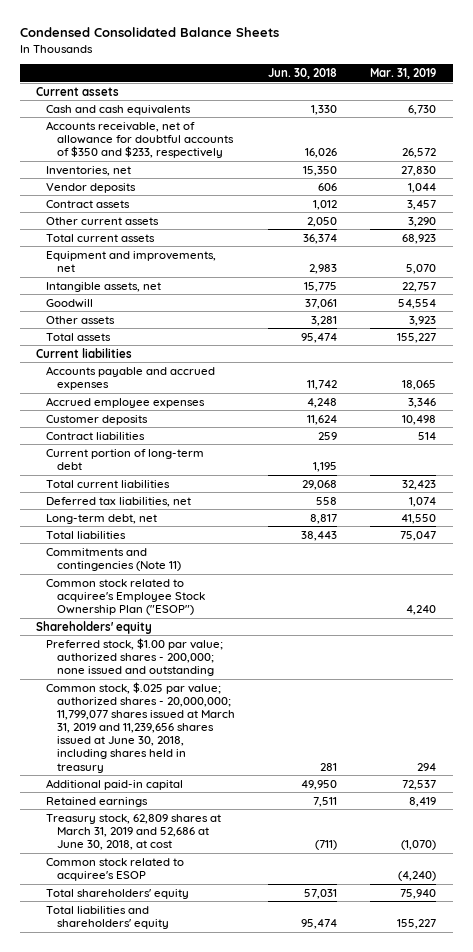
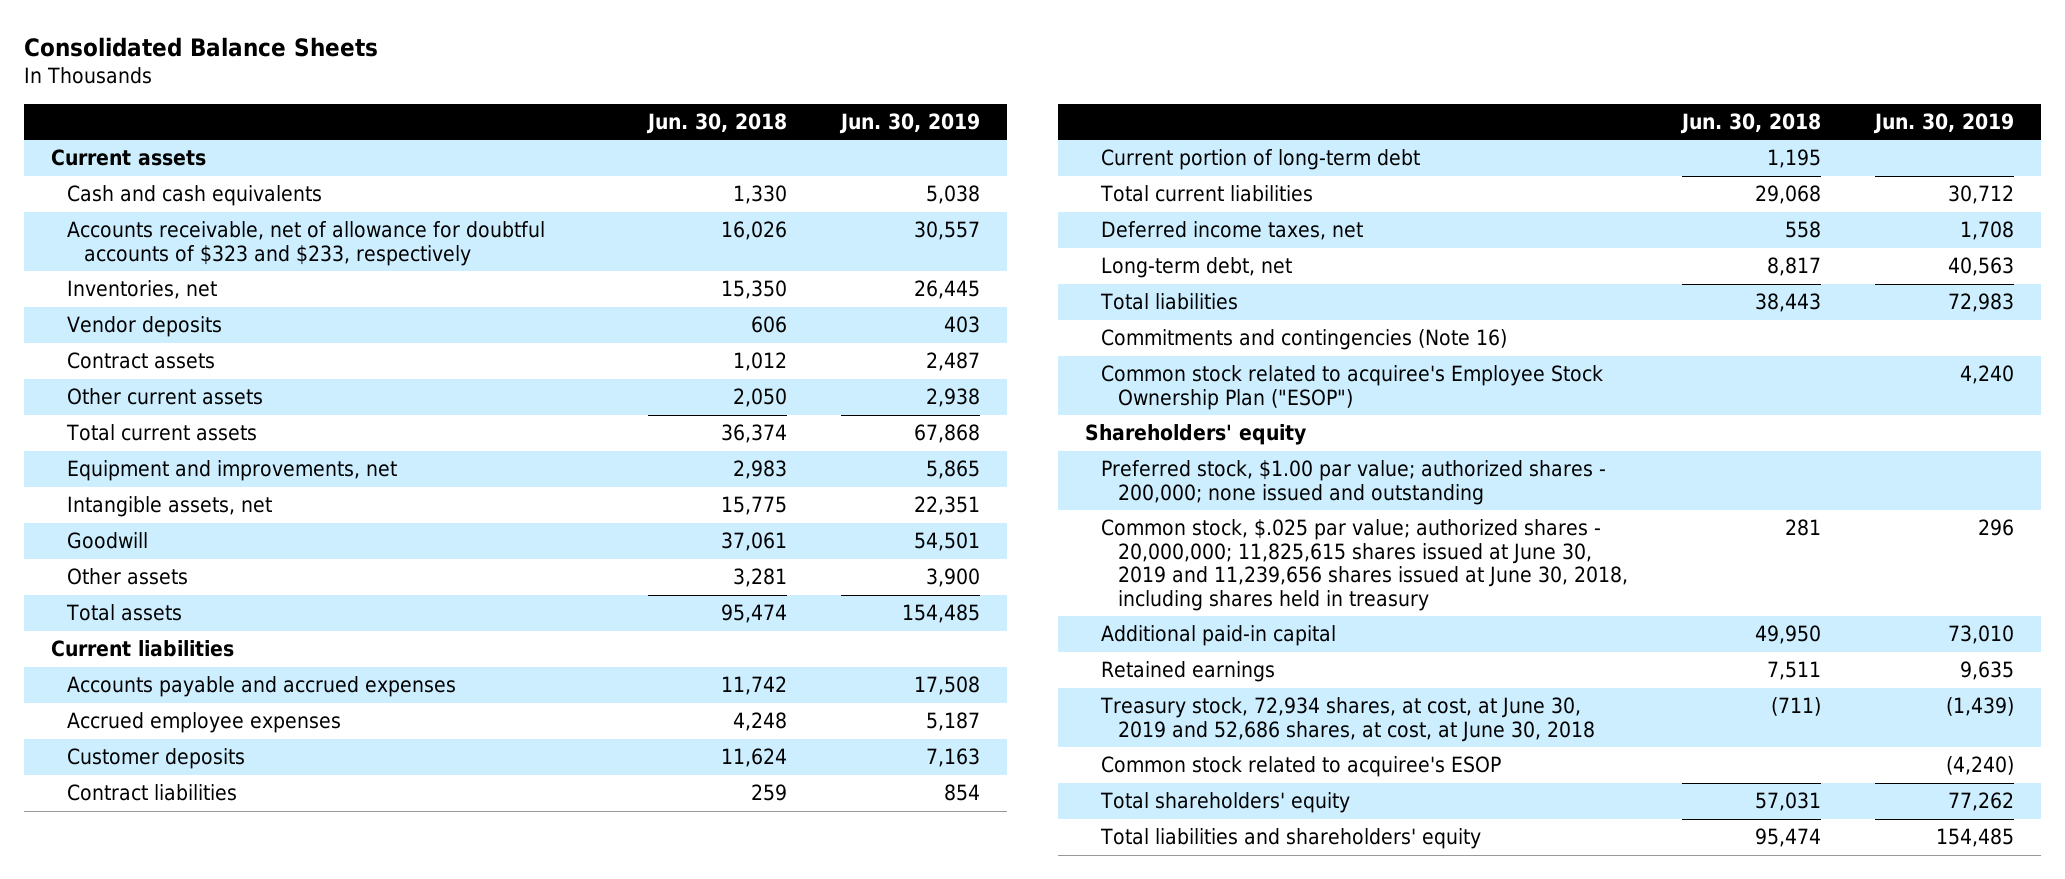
- Condensed Consolidated Balance Sheets
+ Consolidated Balance Sheets
- | Jun. 30, 2018 | Mar. 31, 2019
+ | Jun. 30, 2018 | Jun. 30, 2019
- Accounts receivable, net of allowance for doubtful accounts of $350 and $233, respectively | 16,026 | 26,572
+ Accounts receivable, net of allowance for doubtful accounts of $323 and $233, respectively | 16,026 | 30,557
- Deferred tax liabilities, net | 558 | 1,074
+ Deferred income taxes, net | 558 | 1,708
- Commitments and contingencies (Note 11)
+ Commitments and contingencies (Note 16)
- Common stock, $.025 par value; authorized shares - 20,000,000; 11,799,077 shares issued at March 31, 2019 and 11,239,656 shares issued at June 30, 2018, including shares held in treasury | 281 | 294
+ Common stock, $.025 par value; authorized shares - 20,000,000; 11,825,615 shares issued at June 30, 2019 and 11,239,656 shares issued at June 30, 2018, including shares held in treasury | 281 | 296
- Treasury stock, 62,809 shares at March 31, 2019 and 52,686 at June 30, 2018, at cost | (711) | (1,070)
+ Treasury stock, 72,934 shares, at cost, at June 30, 2019 and 52,686 shares, at cost, at June 30, 2018 | (711) | (1,439)

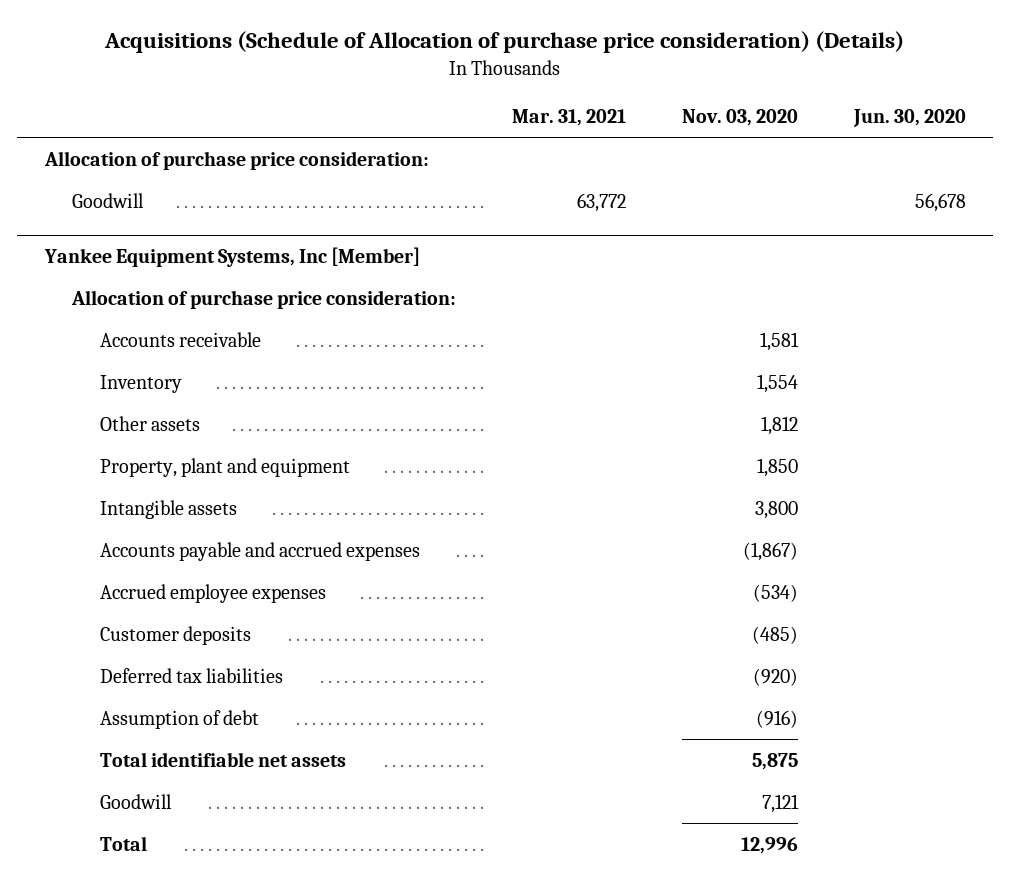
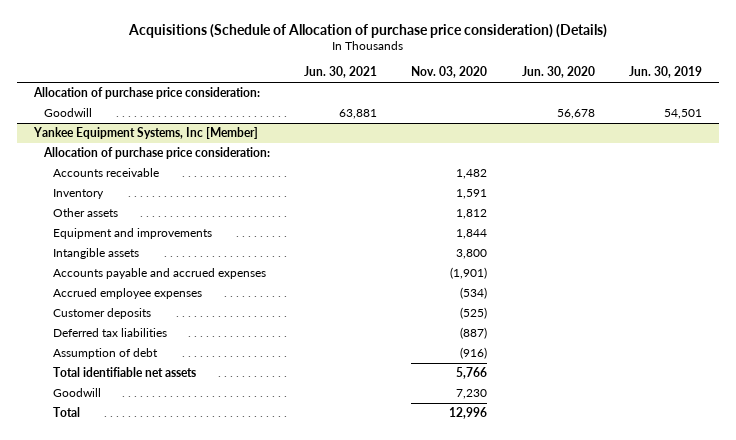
- | Mar. 31, 2021 | Nov. 03, 2020 | Jun. 30, 2020
+ | Jun. 30, 2021 | Nov. 03, 2020 | Jun. 30, 2020 | Jun. 30, 2019
@ Yankee Equipment Systems, Inc [Member]
- Accounts receivable | | 1,581 |
- Inventory | | 1,554 |
+ Accounts receivable | | 1,482 | |
+ Inventory | | 1,591 | |
- Property, plant and equipment | | 1,850 |
+ Equipment and improvements | | 1,844 | |
- Accounts payable and accrued expenses | | (1,867) |
+ Accounts payable and accrued expenses | | (1,901) | |
- Customer deposits | | (485) |
- Deferred tax liabilities | | (920) |
+ Customer deposits | | (525) | |
+ Deferred tax liabilities | | (887) | |
- Total identifiable net assets | | 5,875 |
- Goodwill | | 7,121 |
+ Total identifiable net assets | | 5,766 | |
+ Goodwill | | 7,230 | |

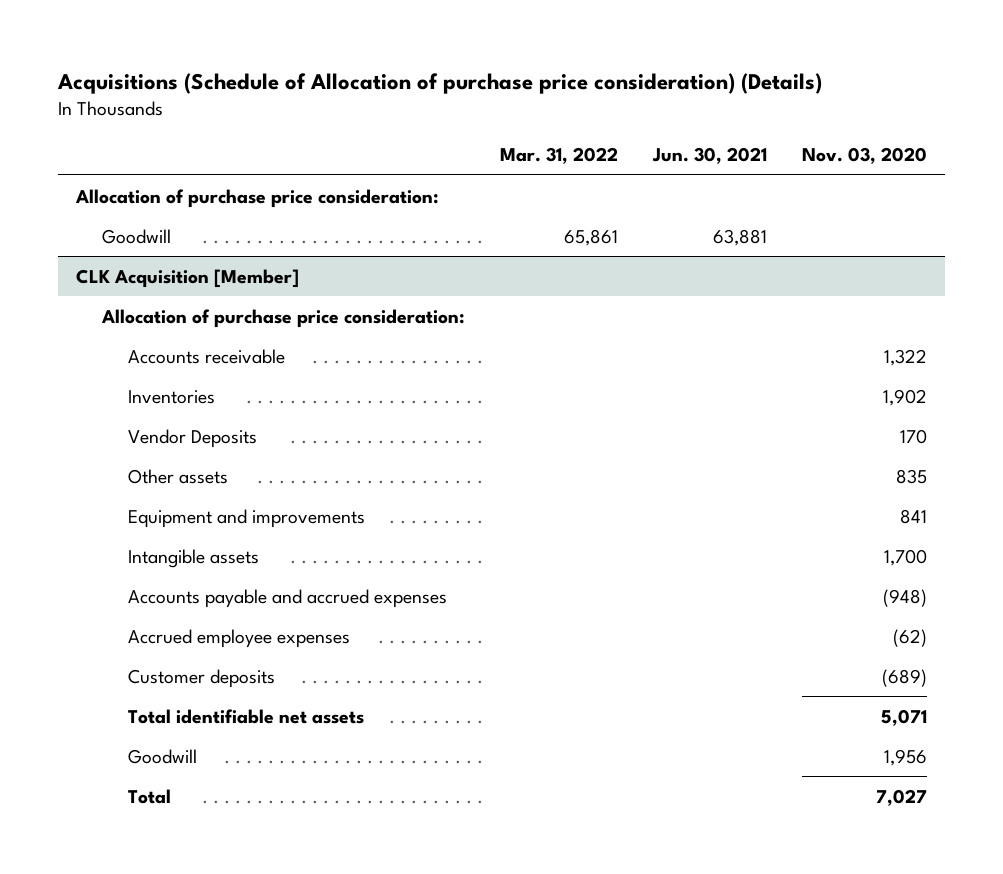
- | Jun. 30, 2021 | Nov. 03, 2020 | Jun. 30, 2020 | Jun. 30, 2019
+ | Mar. 31, 2022 | Jun. 30, 2021 | Nov. 03, 2020
- Yankee Equipment Systems, Inc [Member]
+ CLK Acquisition [Member]
- Accounts receivable | | 1,482 | |
- Inventory | | 1,591 | |
- Other assets | | 1,812 | |
- Equipment and improvements | | 1,844 | |
- Intangible assets | | 3,800 | |
- Accounts payable and accrued expenses | | (1,901) | |
- Accrued employee expenses | | (534) | |
- Customer deposits | | (525) | |
- Deferred tax liabilities | | (887) | |
- Assumption of debt | | (916) | |
- Total identifiable net assets | | 5,766 | |
- Goodwill | | 7,230 | |
- Total | | 12,996 | |
+ Accounts receivable | | | 1,322
+ Inventories | | | 1,902
+ Vendor Deposits | | | 170
+ Other assets | | | 835
+ Equipment and improvements | | | 841
+ Intangible assets | | | 1,700
+ Accounts payable and accrued expenses | | | (948)
+ Accrued employee expenses | | | (62)
+ Customer deposits | | | (689)
+ Total identifiable net assets | | | 5,071
+ Goodwill | | | 1,956
+ Total | | | 7,027

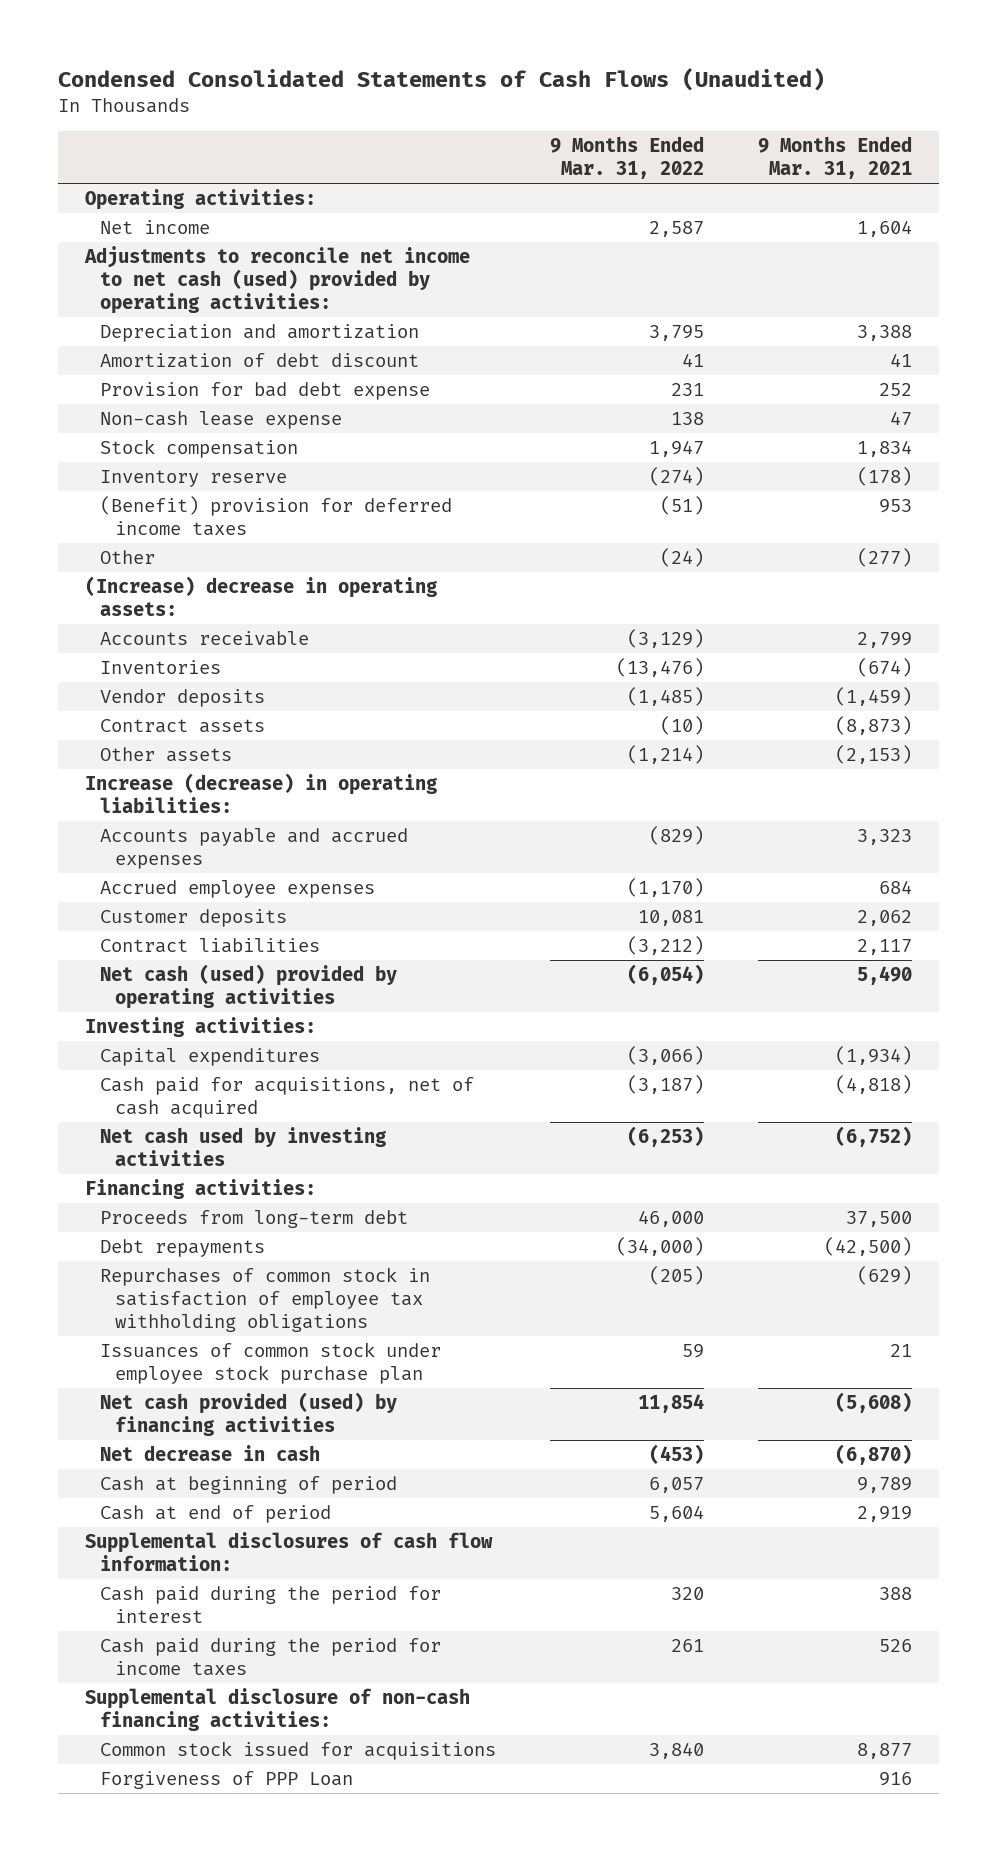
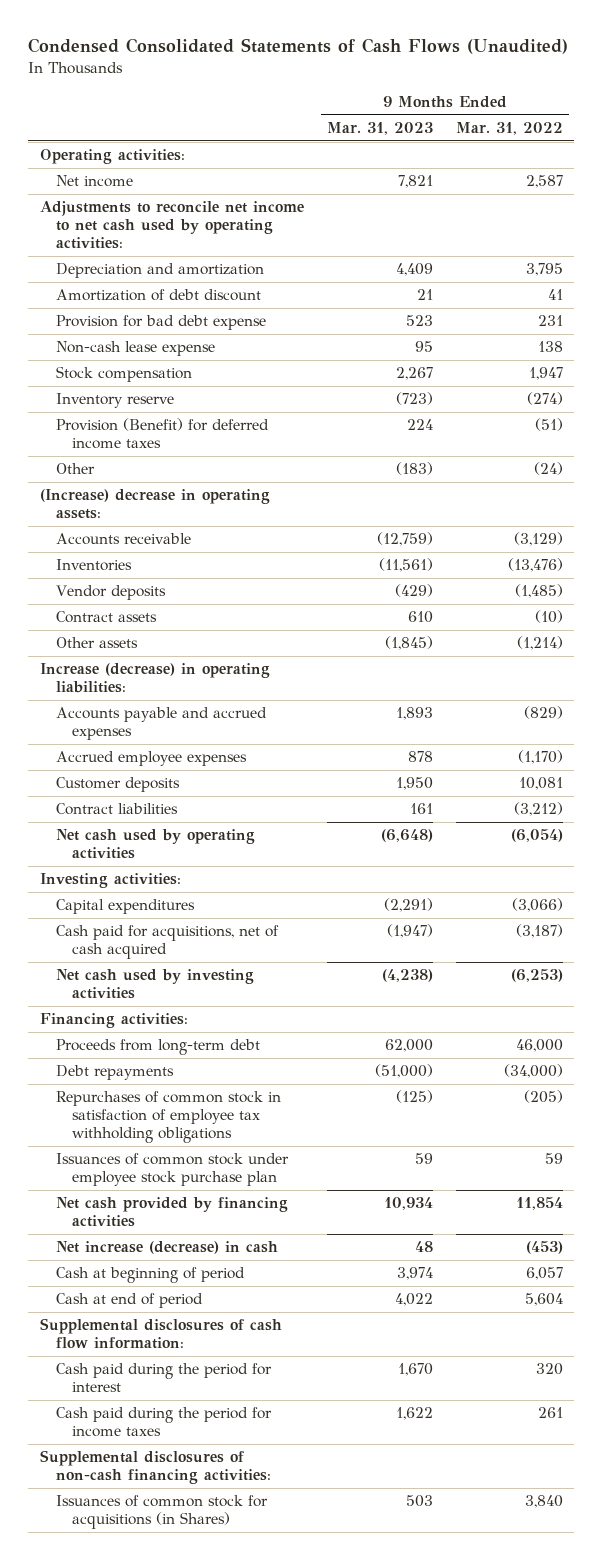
- | 9 Months Ended Mar. 31, 2022 | 9 Months Ended Mar. 31, 2021
+ | 9 Months Ended Mar. 31, 2023 | 9 Months Ended Mar. 31, 2022
- Adjustments to reconcile net income to net cash (used) provided by operating activities:
+ Adjustments to reconcile net income to net cash used by operating activities:
- (Benefit) provision for deferred income taxes | (51) | 953
+ Provision (Benefit) for deferred income taxes | 224 | (51)
- Net cash (used) provided by operating activities | (6,054) | 5,490
+ Net cash used by operating activities | (6,648) | (6,054)
- Net cash provided (used) by financing activities | 11,854 | (5,608)
- Net decrease in cash | (453) | (6,870)
+ Net cash provided by financing activities | 10,934 | 11,854
+ Net increase (decrease) in cash | 48 | (453)
- Supplemental disclosure of non-cash financing activities:
- Common stock issued for acquisitions | 3,840 | 8,877
- Forgiveness of PPP Loan | | 916
+ Supplemental disclosures of non-cash financing activities:
+ Issuances of common stock for acquisitions (in Shares) | 503 | 3,840

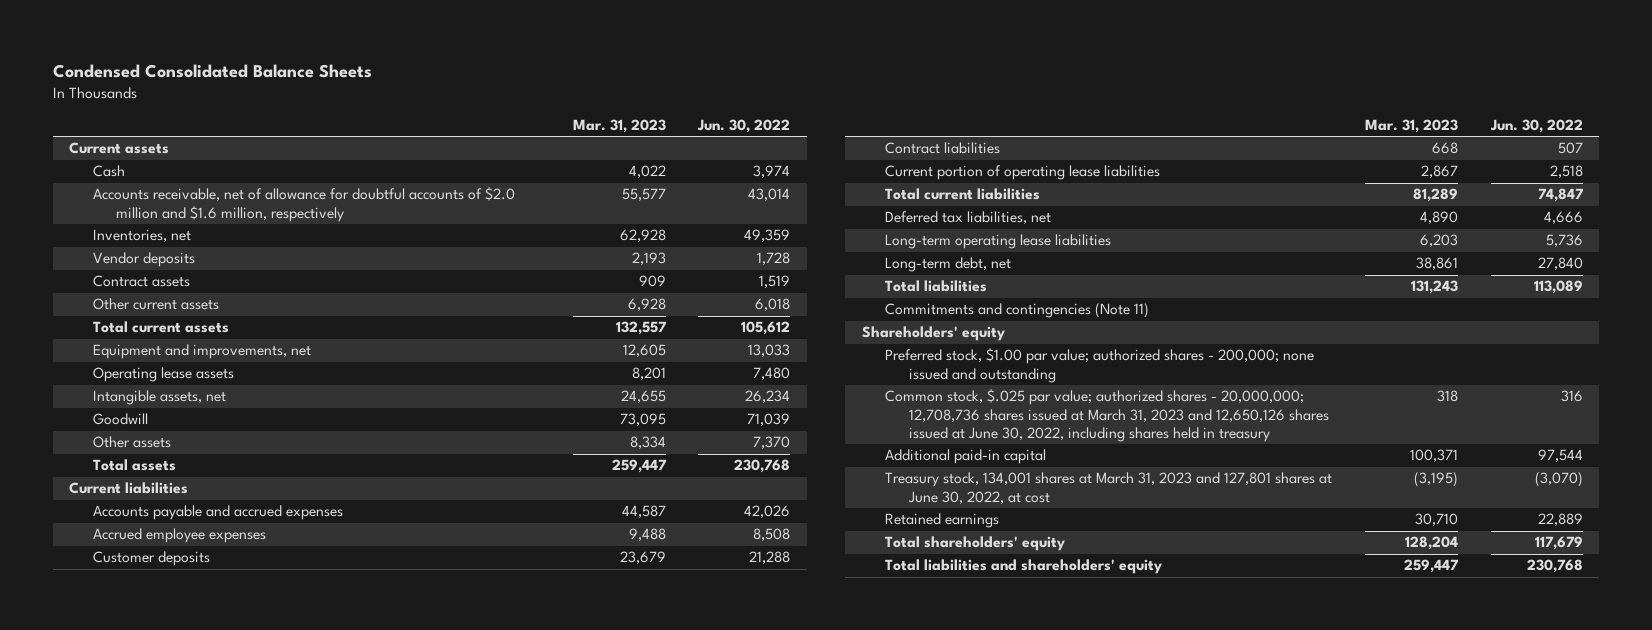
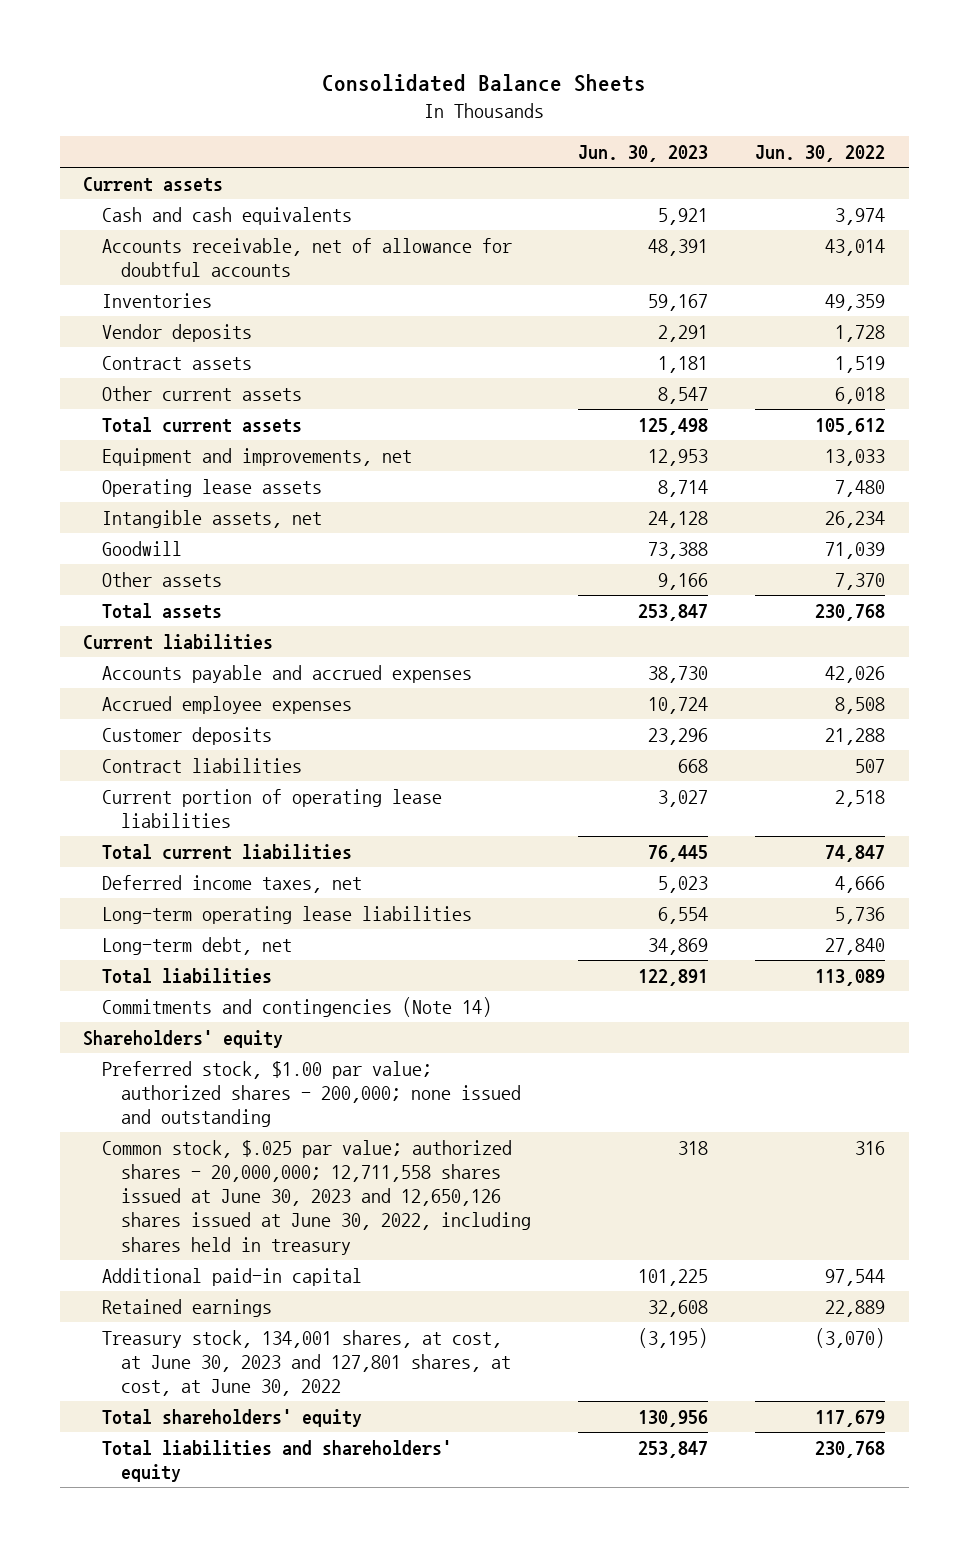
- Condensed Consolidated Balance Sheets
+ Consolidated Balance Sheets
- | Mar. 31, 2023 | Jun. 30, 2022
+ | Jun. 30, 2023 | Jun. 30, 2022
- Cash | 4,022 | 3,974
- Accounts receivable, net of allowance for doubtful accounts of $2.0 million and $1.6 million, respectively | 55,577 | 43,014
- Inventories, net | 62,928 | 49,359
+ Cash and cash equivalents | 5,921 | 3,974
+ Accounts receivable, net of allowance for doubtful accounts | 48,391 | 43,014
+ Inventories | 59,167 | 49,359
- Deferred tax liabilities, net | 4,890 | 4,666
+ Deferred income taxes, net | 5,023 | 4,666
- Commitments and contingencies (Note 11)
+ Commitments and contingencies (Note 14)
- Common stock, $.025 par value; authorized shares - 20,000,000; 12,708,736 shares issued at March 31, 2023 and 12,650,126 shares issued at June 30, 2022, including shares held in treasury | 318 | 316
+ Common stock, $.025 par value; authorized shares - 20,000,000; 12,711,558 shares issued at June 30, 2023 and 12,650,126 shares issued at June 30, 2022, including shares held in treasury | 318 | 316
- Treasury stock, 134,001 shares at March 31, 2023 and 127,801 shares at June 30, 2022, at cost | (3,195) | (3,070)
+ Treasury stock, 134,001 shares, at cost, at June 30, 2023 and 127,801 shares, at cost, at June 30, 2022 | (3,195) | (3,070)

